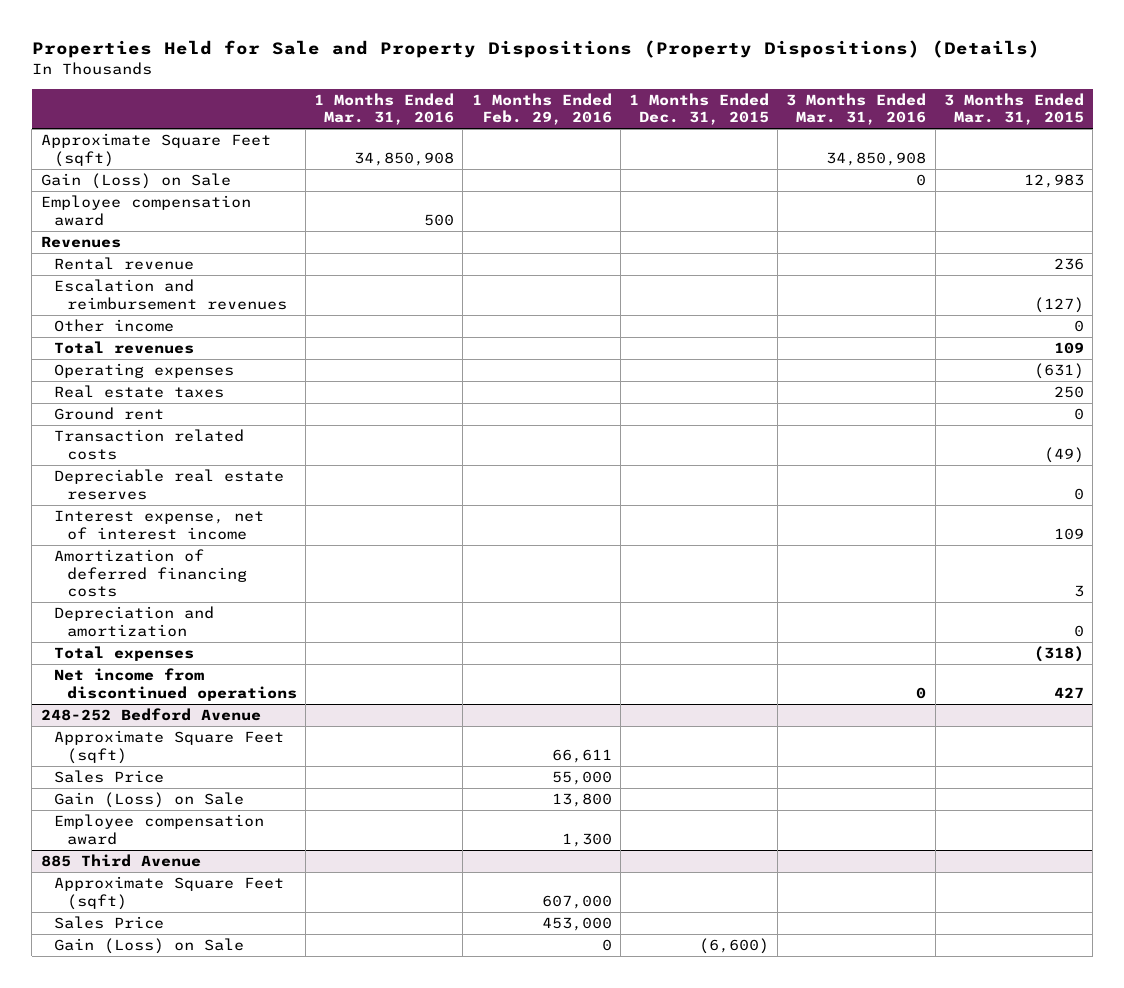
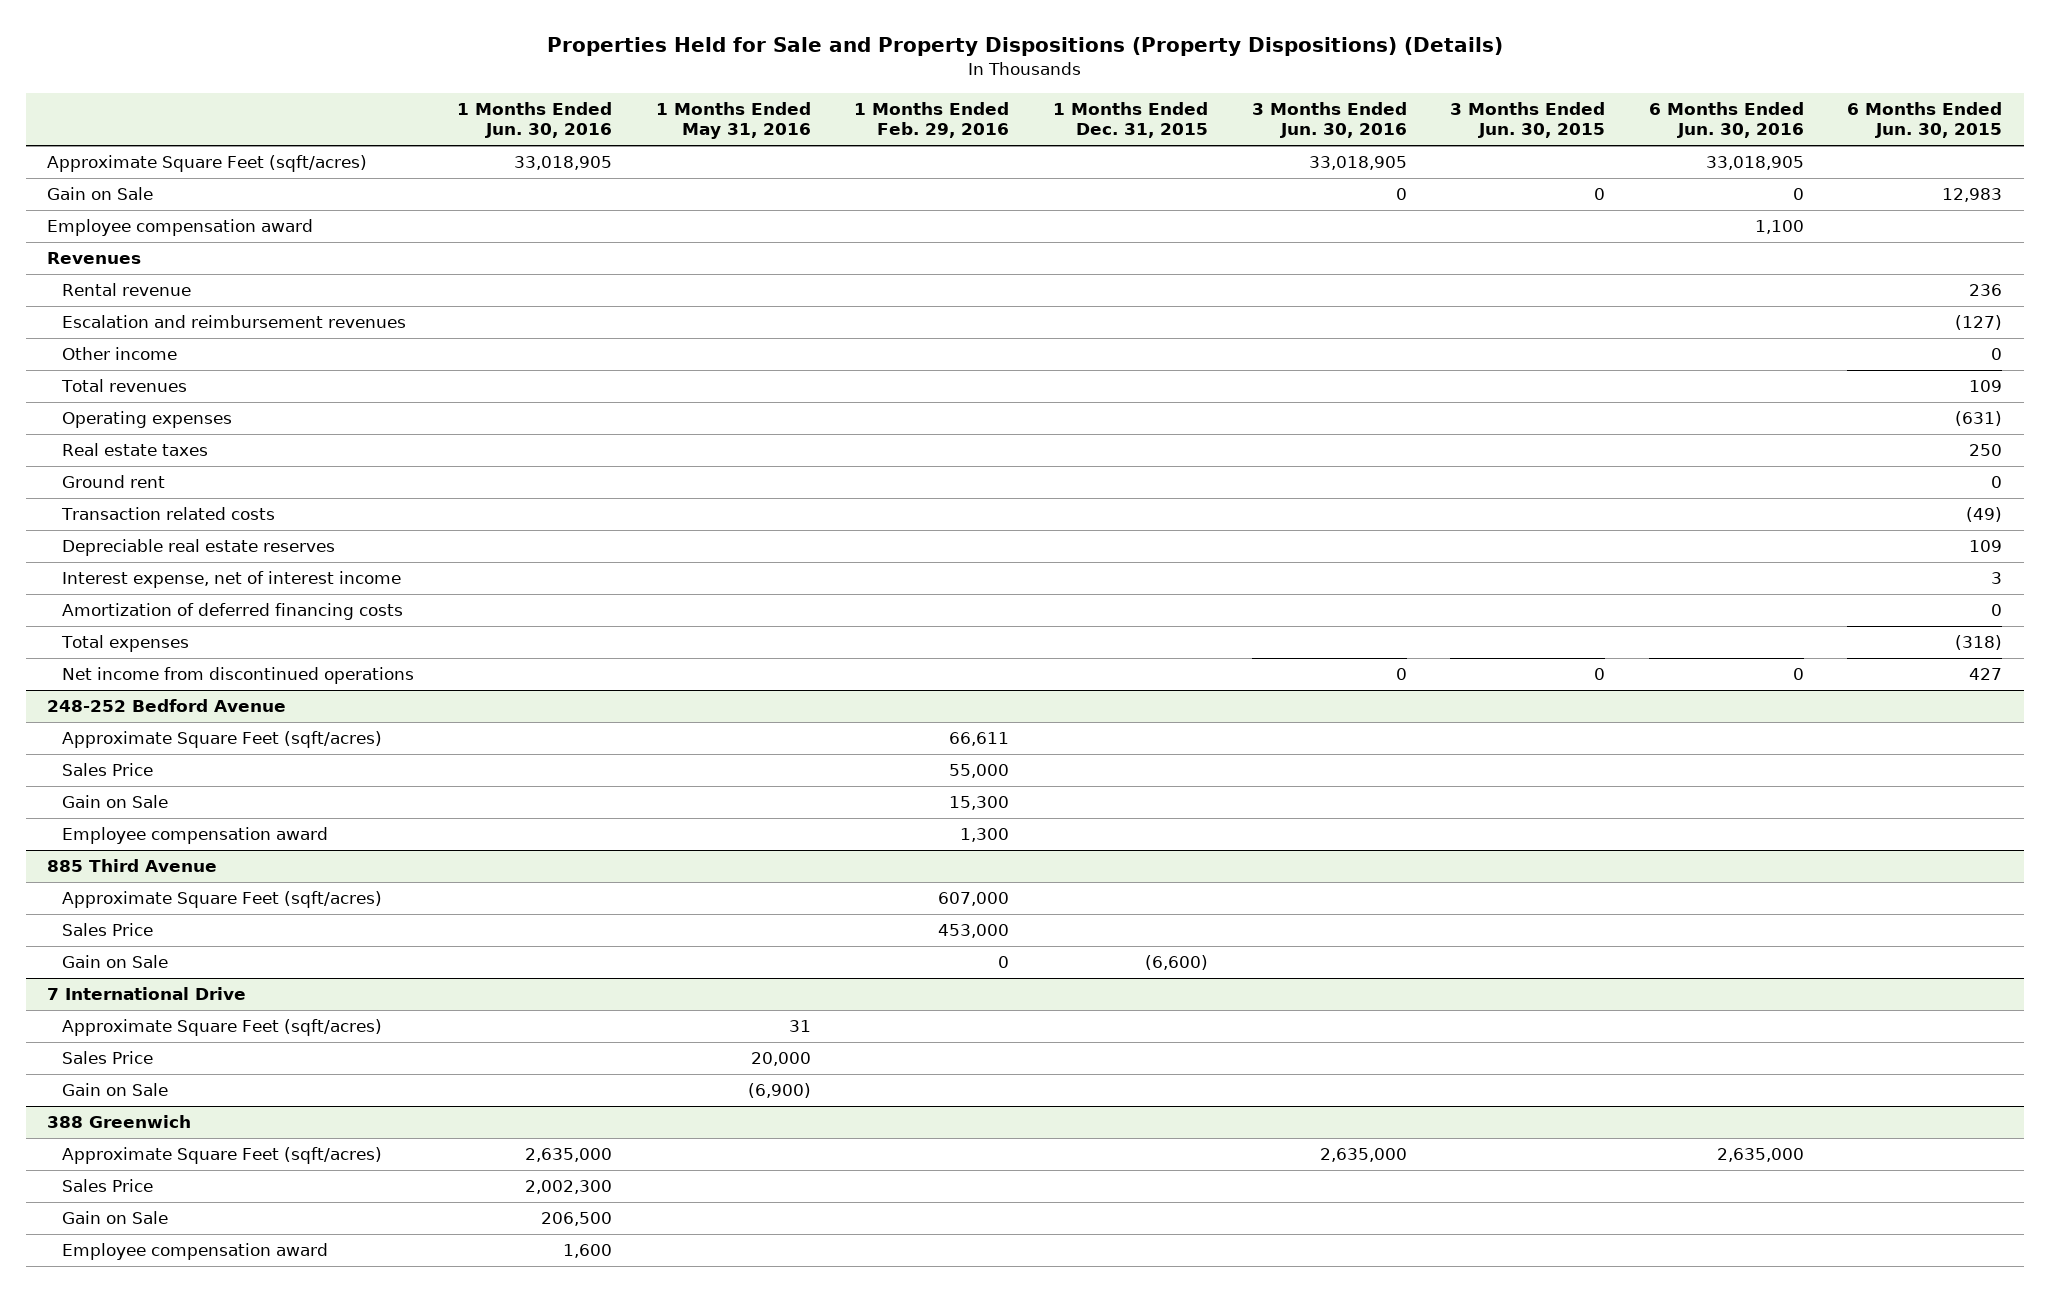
- | 1 Months Ended Mar. 31, 2016 | 1 Months Ended Feb. 29, 2016 | 1 Months Ended Dec. 31, 2015 | 3 Months Ended Mar. 31, 2016 | 3 Months Ended Mar. 31, 2015
+ | 1 Months Ended Jun. 30, 2016 | 1 Months Ended May 31, 2016 | 1 Months Ended Feb. 29, 2016 | 1 Months Ended Dec. 31, 2015 | 3 Months Ended Jun. 30, 2016 | 3 Months Ended Jun. 30, 2015 | 6 Months Ended Jun. 30, 2016 | 6 Months Ended Jun. 30, 2015
- Approximate Square Feet (sqft) | 34,850,908 | | | 34,850,908 |
- Gain (Loss) on Sale | | | | 0 | 12,983
+ Approximate Square Feet (sqft/acres) | 33,018,905 | | | | 33,018,905 | | 33,018,905 |
+ Gain on Sale | | | | | 0 | 0 | 0 | 12,983
- Depreciation and amortization | | | | | 0
@ 248-252 Bedford Avenue
- Approximate Square Feet (sqft) | | 66,611 | | |
+ Approximate Square Feet (sqft/acres) | | | 66,611 | | | | |
- Gain (Loss) on Sale | | 13,800 | | |
+ Gain on Sale | | | 15,300 | | | | |
@ 885 Third Avenue
- Approximate Square Feet (sqft) | | 607,000 | | |
+ Approximate Square Feet (sqft/acres) | | | 607,000 | | | | |
- Gain (Loss) on Sale | | 0 | (6,600) | |
+ Gain on Sale | | | 0 | (6,600) | | | |
+ 7 International Drive
+ Approximate Square Feet (sqft/acres) | | 31 | | | | | |
+ Sales Price | | 20,000 | | | | | |
+ Gain on Sale | | (6,900) | | | | | |
+ 388 Greenwich
+ Approximate Square Feet (sqft/acres) | 2,635,000 | | | | 2,635,000 | | 2,635,000 |
+ Sales Price | 2,002,300 | | | | | | |
+ Gain on Sale | 206,500 | | | | | | |
+ Employee compensation award | 1,600 | | | | | | |

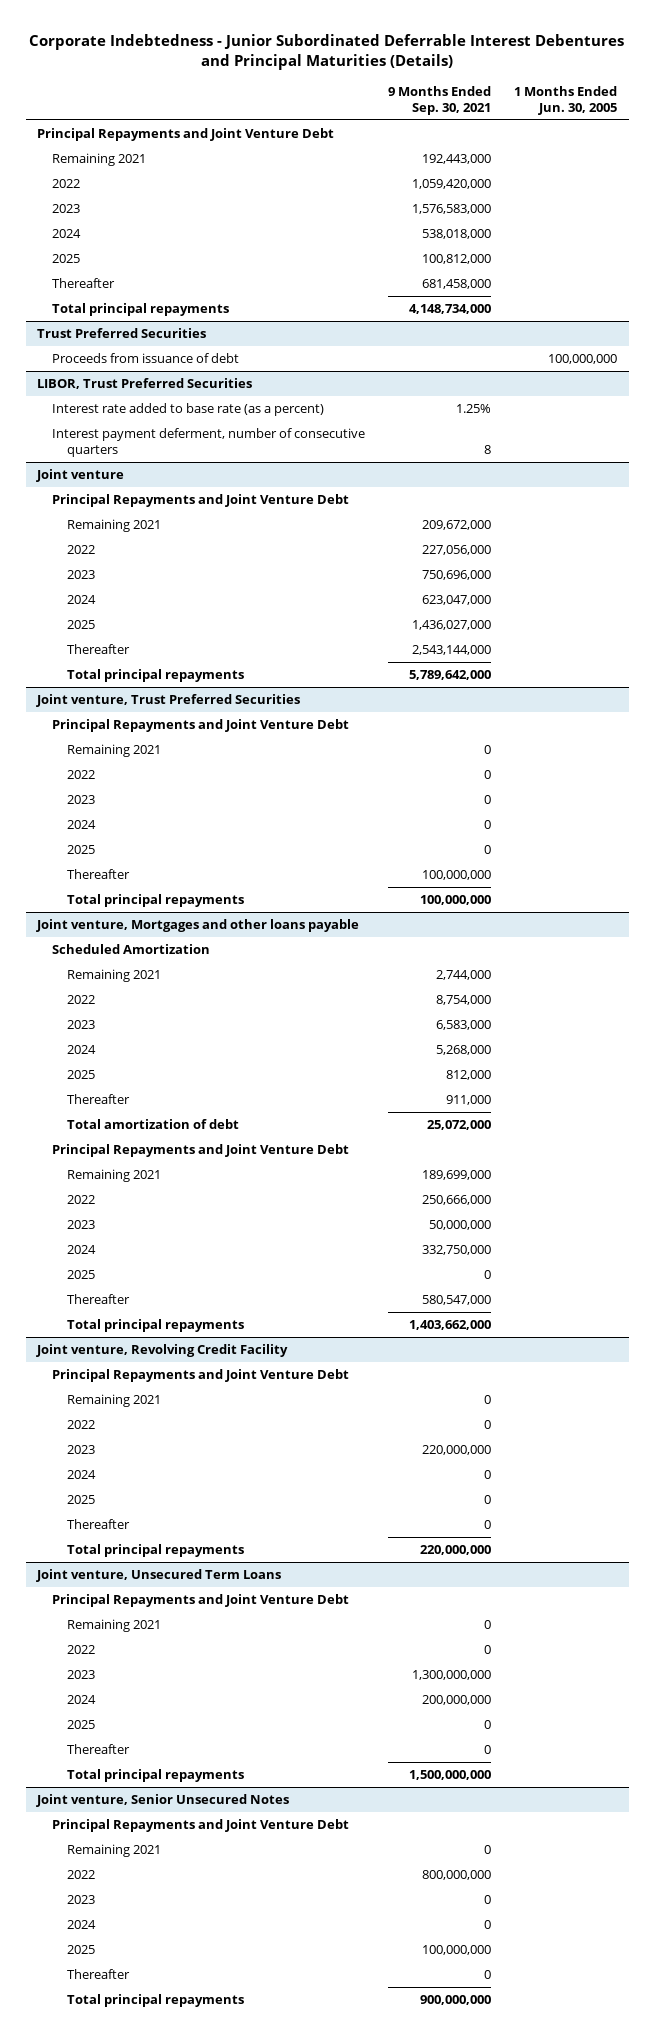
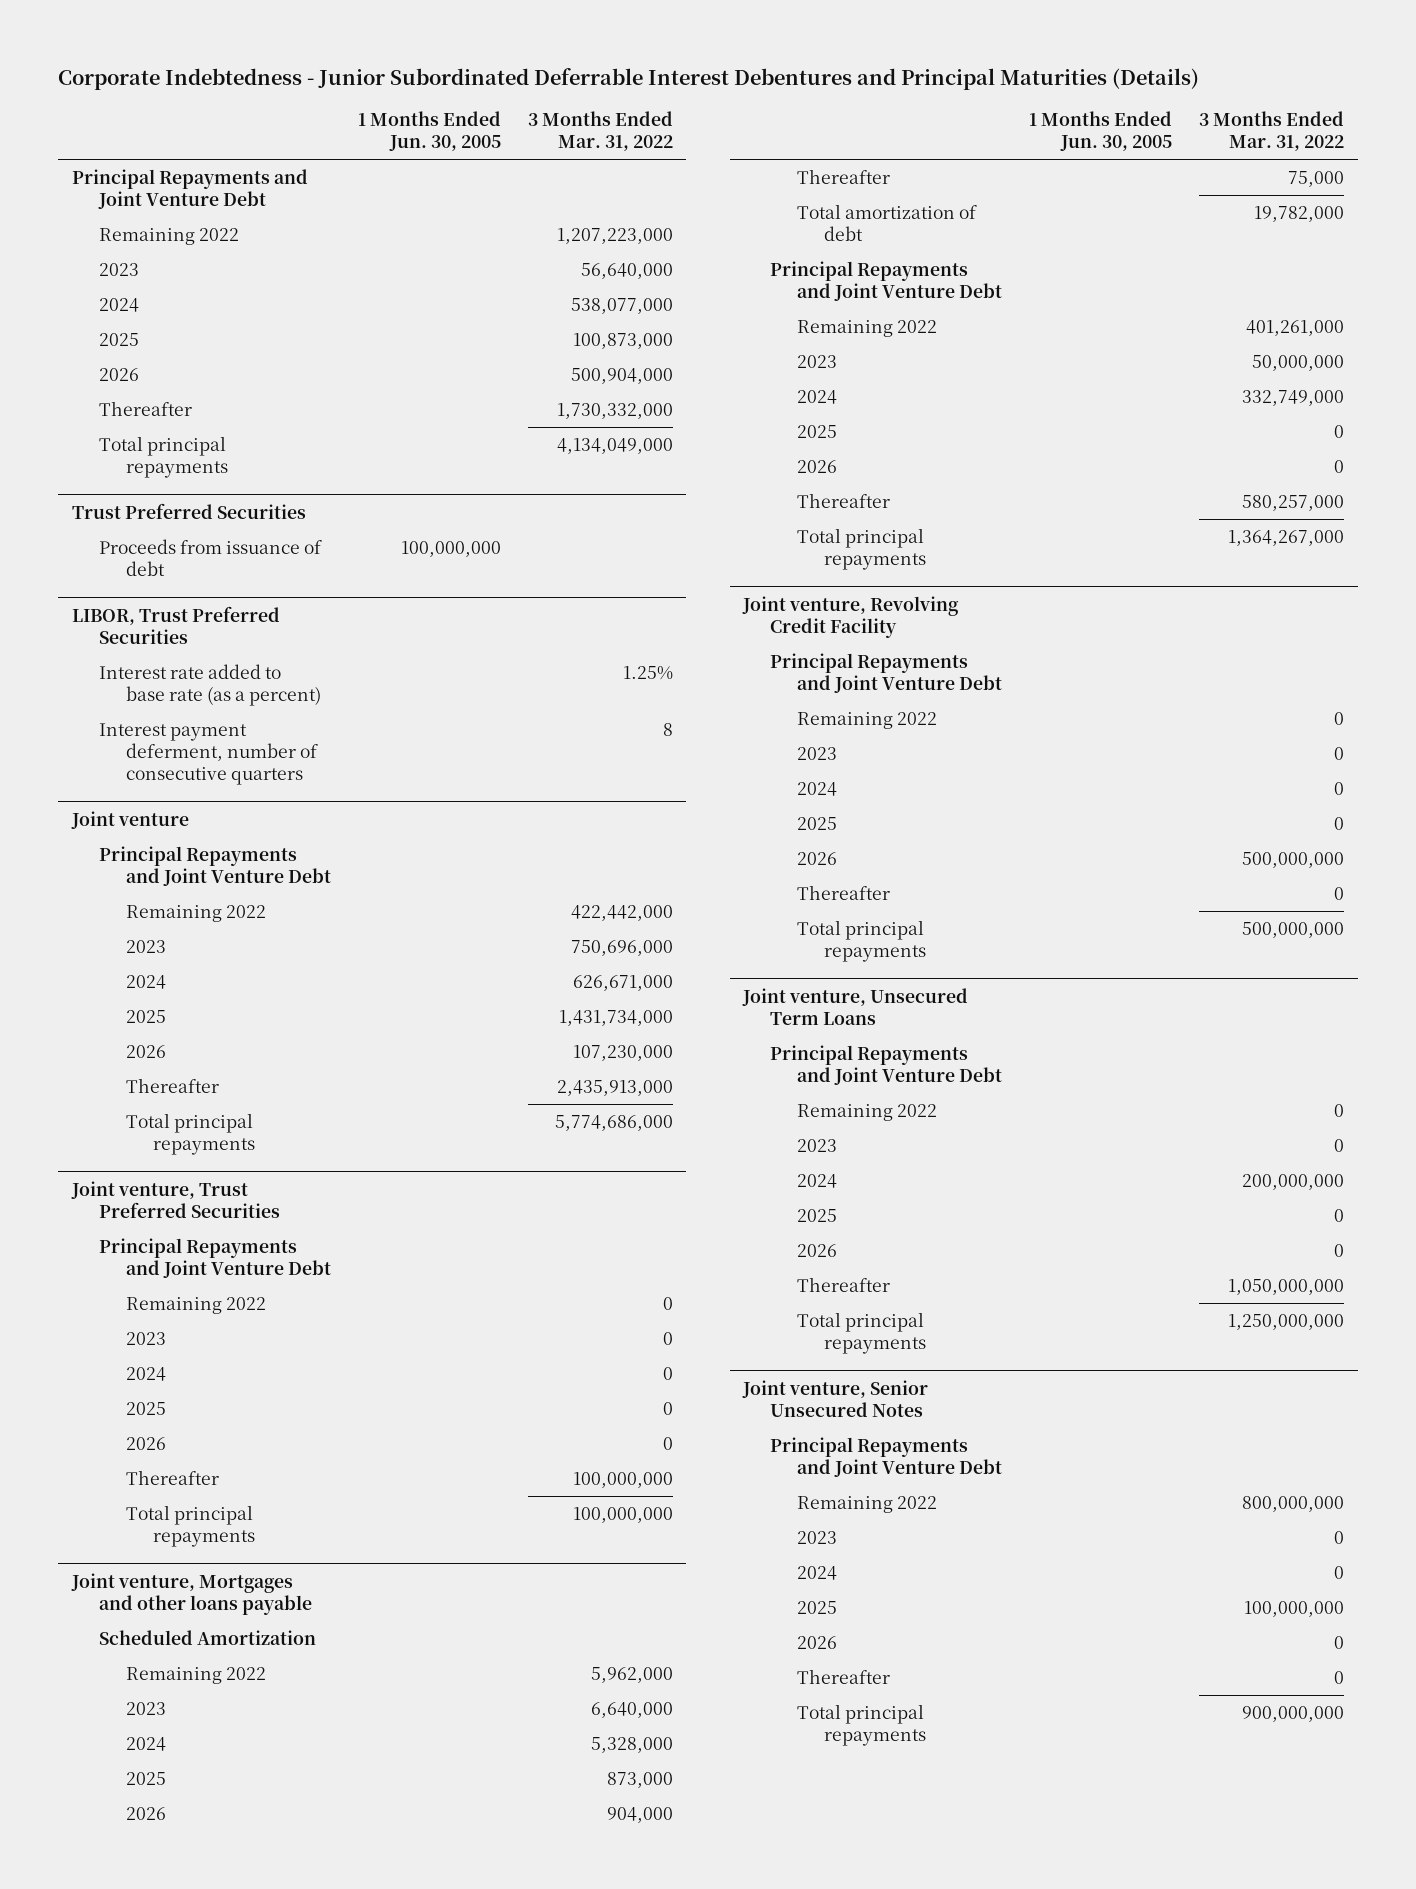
- | 9 Months Ended Sep. 30, 2021 | 1 Months Ended Jun. 30, 2005
+ | 1 Months Ended Jun. 30, 2005 | 3 Months Ended Mar. 31, 2022
- Remaining 2021 | 192,443,000 |
- 2022 | 1,059,420,000 |
+ Remaining 2022 | | 1,207,223,000
+ 2026 | | 500,904,000
@ Joint venture
- Remaining 2021 | 209,672,000 |
- 2022 | 227,056,000 |
+ Remaining 2022 | | 422,442,000
+ 2026 | | 107,230,000
@ Joint venture, Trust Preferred Securities
- Remaining 2021 | 0 |
- 2022 | 0 |
+ Remaining 2022 | | 0
+ 2026 | | 0
@ Joint venture, Mortgages and other loans payable
- Remaining 2021 | 2,744,000 |
- 2022 | 8,754,000 |
+ Remaining 2022 | | 5,962,000
+ 2026 | | 904,000
- Remaining 2021 | 189,699,000 |
- 2022 | 250,666,000 |
+ Remaining 2022 | | 401,261,000
+ 2026 | | 0
@ Joint venture, Revolving Credit Facility
- Remaining 2021 | 0 |
- 2022 | 0 |
+ Remaining 2022 | | 0
+ 2026 | | 500,000,000
@ Joint venture, Unsecured Term Loans
- Remaining 2021 | 0 |
- 2022 | 0 |
+ Remaining 2022 | | 0
+ 2026 | | 0
@ Joint venture, Senior Unsecured Notes
- Remaining 2021 | 0 |
- 2022 | 800,000,000 |
+ Remaining 2022 | | 800,000,000
+ 2026 | | 0

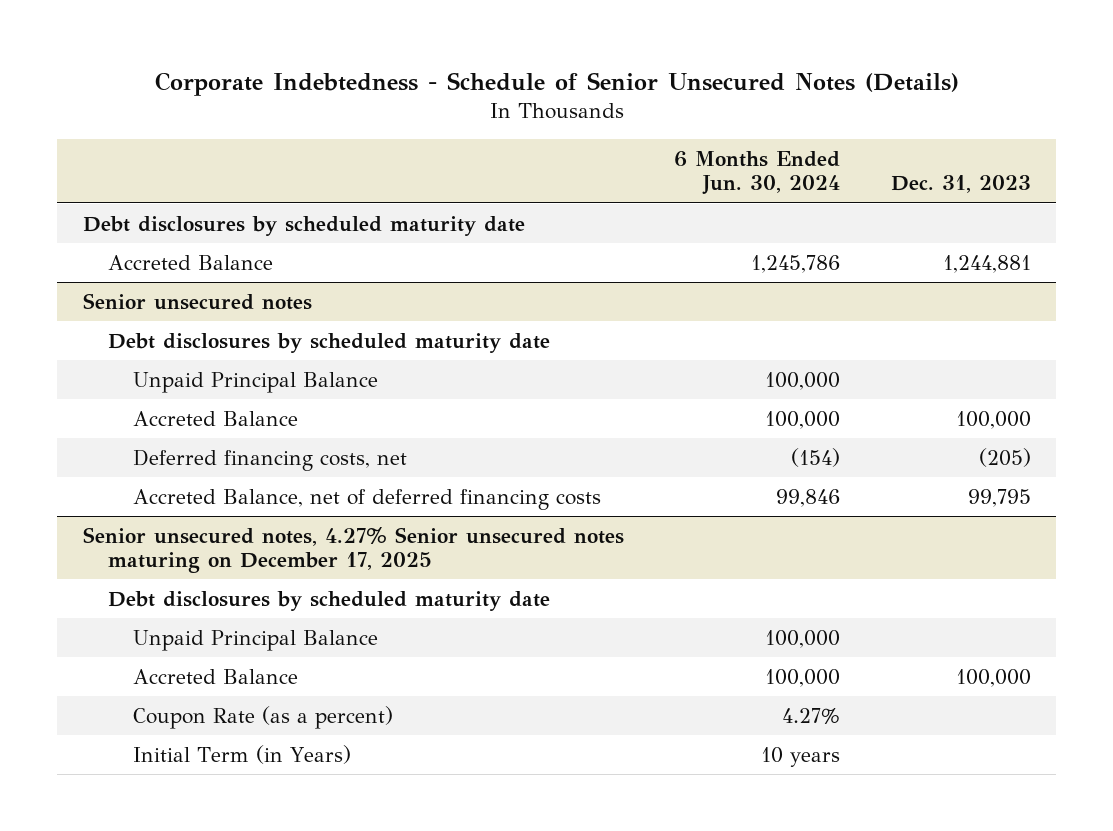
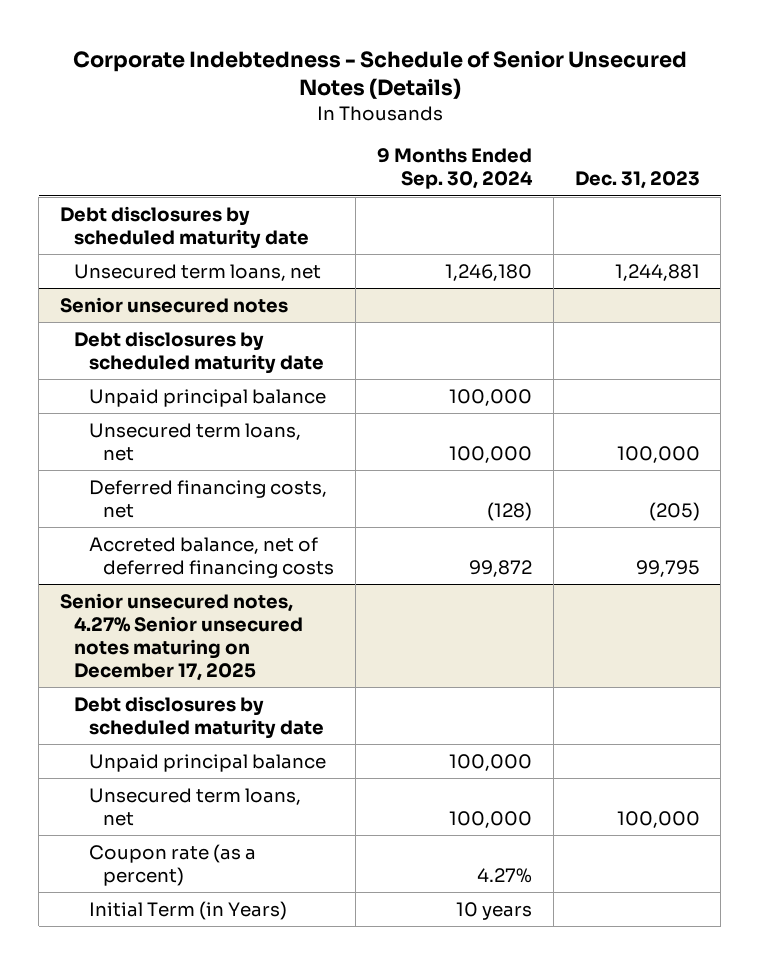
- | 6 Months Ended Jun. 30, 2024 | Dec. 31, 2023
+ | 9 Months Ended Sep. 30, 2024 | Dec. 31, 2023
- Accreted Balance | 1,245,786 | 1,244,881
+ Unsecured term loans, net | 1,246,180 | 1,244,881
@ Senior unsecured notes
- Unpaid Principal Balance | 100,000 |
- Accreted Balance | 100,000 | 100,000
+ Unpaid principal balance | 100,000 |
+ Unsecured term loans, net | 100,000 | 100,000
- Accreted Balance, net of deferred financing costs | 99,846 | 99,795
+ Accreted balance, net of deferred financing costs | 99,872 | 99,795
@ Senior unsecured notes, 4.27% Senior unsecured notes maturing on December 17, 2025
- Unpaid Principal Balance | 100,000 |
- Accreted Balance | 100,000 | 100,000
- Coupon Rate (as a percent) | 4.27% |
+ Unpaid principal balance | 100,000 |
+ Unsecured term loans, net | 100,000 | 100,000
+ Coupon rate (as a percent) | 4.27% |

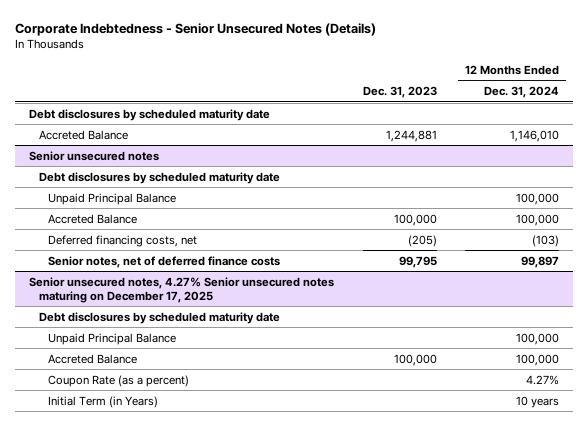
- Corporate Indebtedness - Schedule of Senior Unsecured Notes (Details)
+ Corporate Indebtedness - Senior Unsecured Notes (Details)
- | 9 Months Ended Sep. 30, 2024 | Dec. 31, 2023
+ | Dec. 31, 2023 | 12 Months Ended Dec. 31, 2024
- Unsecured term loans, net | 1,246,180 | 1,244,881
+ Accreted Balance | 1,244,881 | 1,146,010
@ Senior unsecured notes
- Unpaid principal balance | 100,000 |
- Unsecured term loans, net | 100,000 | 100,000
+ Unpaid Principal Balance | | 100,000
+ Accreted Balance | 100,000 | 100,000
- Accreted balance, net of deferred financing costs | 99,872 | 99,795
+ Senior notes, net of deferred finance costs | 99,795 | 99,897
@ Senior unsecured notes, 4.27% Senior unsecured notes maturing on December 17, 2025
- Unpaid principal balance | 100,000 |
- Unsecured term loans, net | 100,000 | 100,000
- Coupon rate (as a percent) | 4.27% |
+ Unpaid Principal Balance | | 100,000
+ Accreted Balance | 100,000 | 100,000
+ Coupon Rate (as a percent) | | 4.27%

